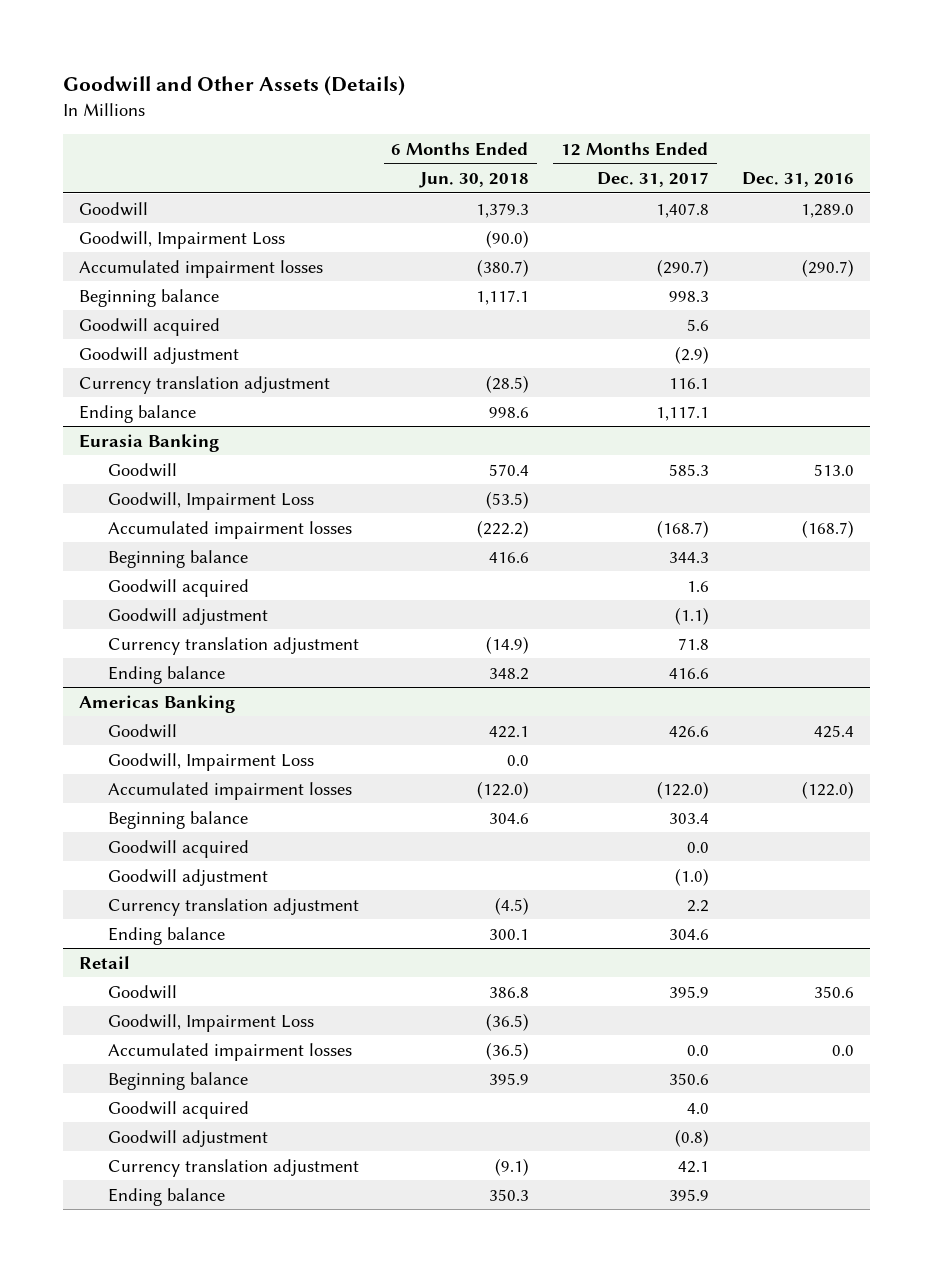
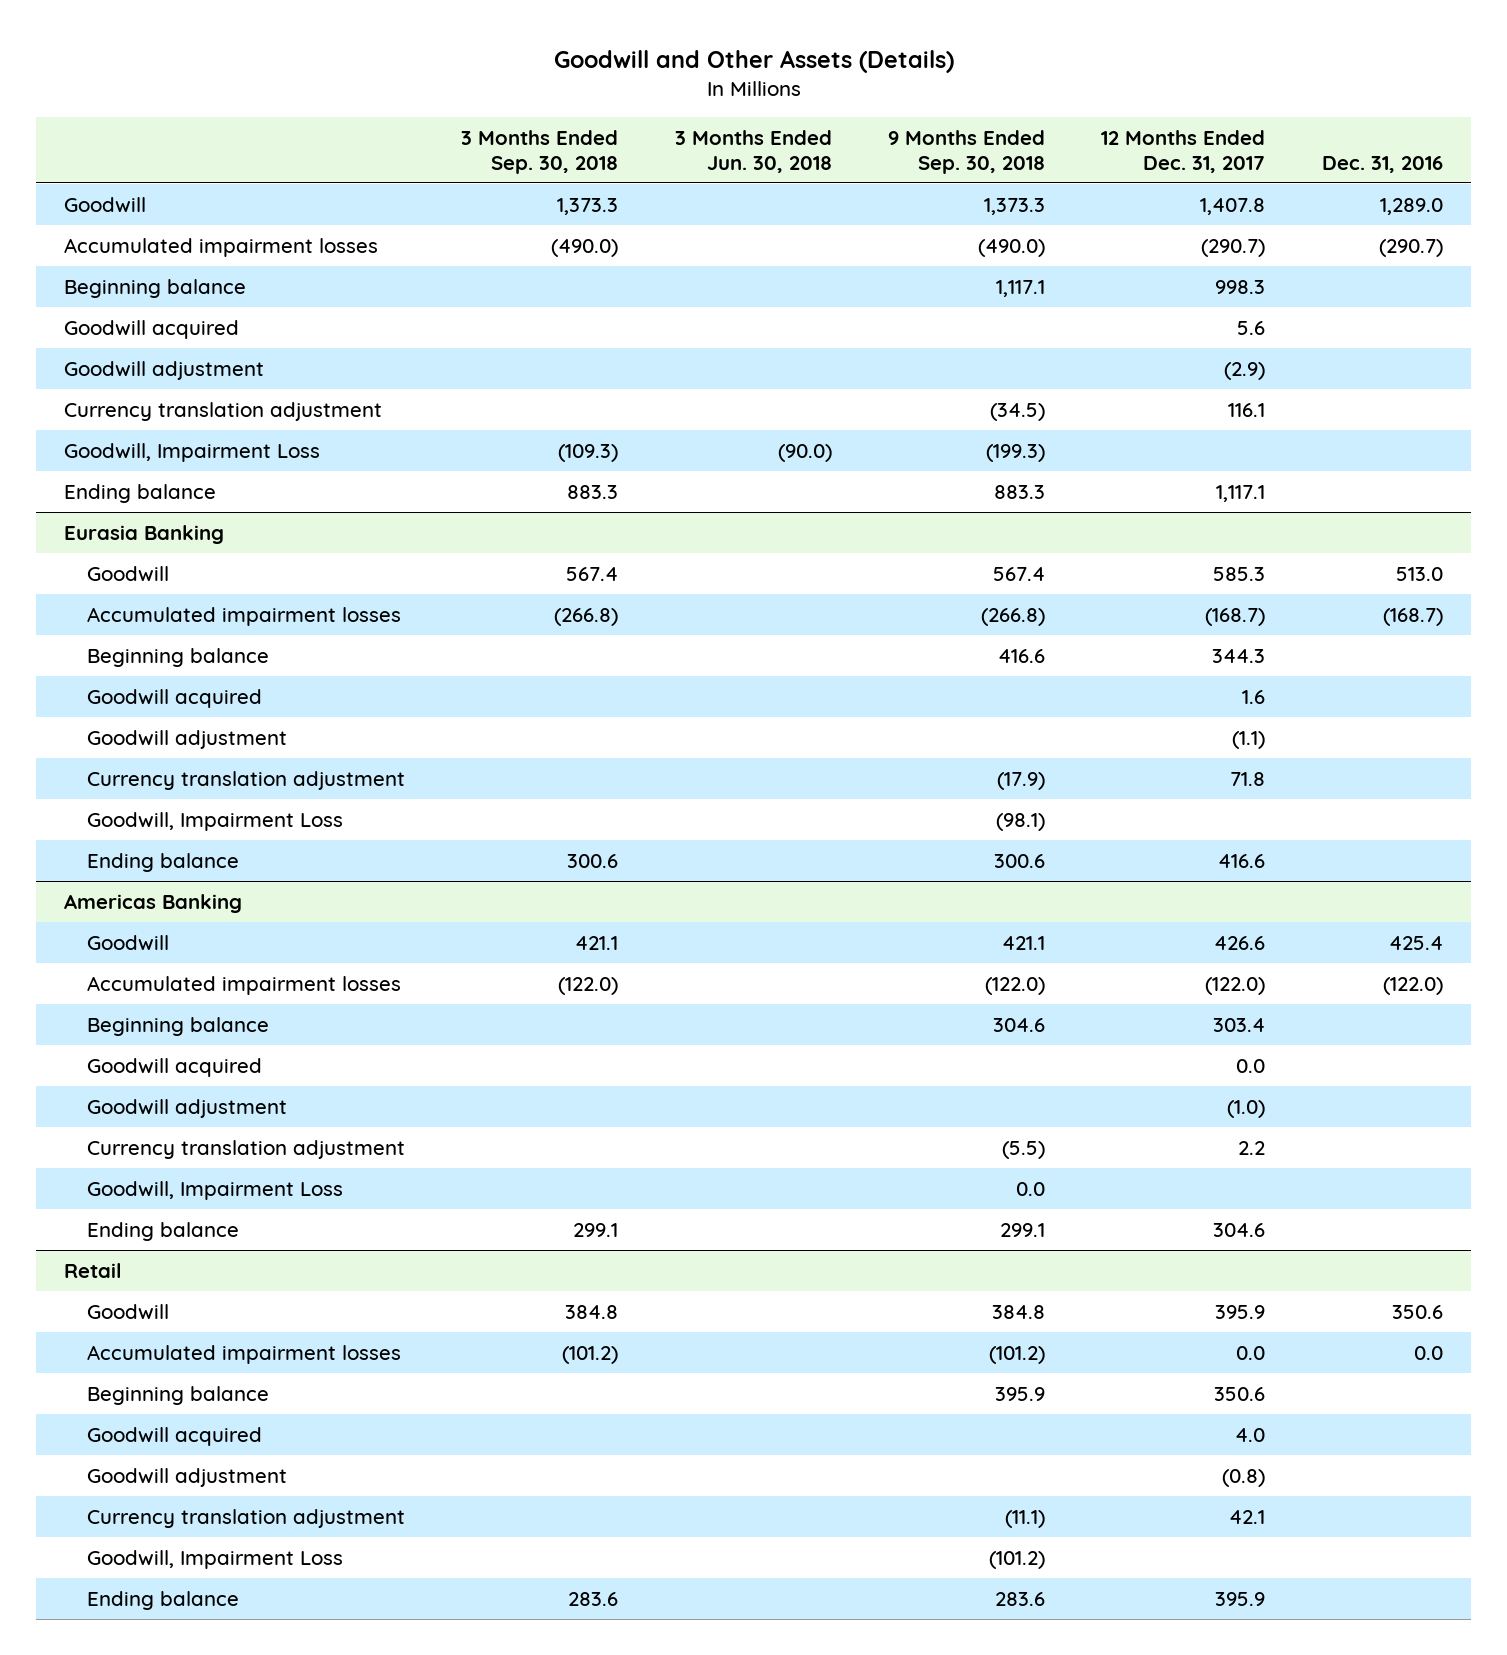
- | 6 Months Ended Jun. 30, 2018 | 12 Months Ended Dec. 31, 2017 | Dec. 31, 2016
+ | 3 Months Ended Sep. 30, 2018 | 3 Months Ended Jun. 30, 2018 | 9 Months Ended Sep. 30, 2018 | 12 Months Ended Dec. 31, 2017 | Dec. 31, 2016
moved down: Goodwill, Impairment Loss | (109.3) | (90.0) | (199.3) | |
@ Eurasia Banking
moved down: Goodwill, Impairment Loss | | | (98.1) | |
@ Americas Banking
moved down: Goodwill, Impairment Loss | | | 0.0 | |
@ Retail
moved down: Goodwill, Impairment Loss | | | (101.2) | |

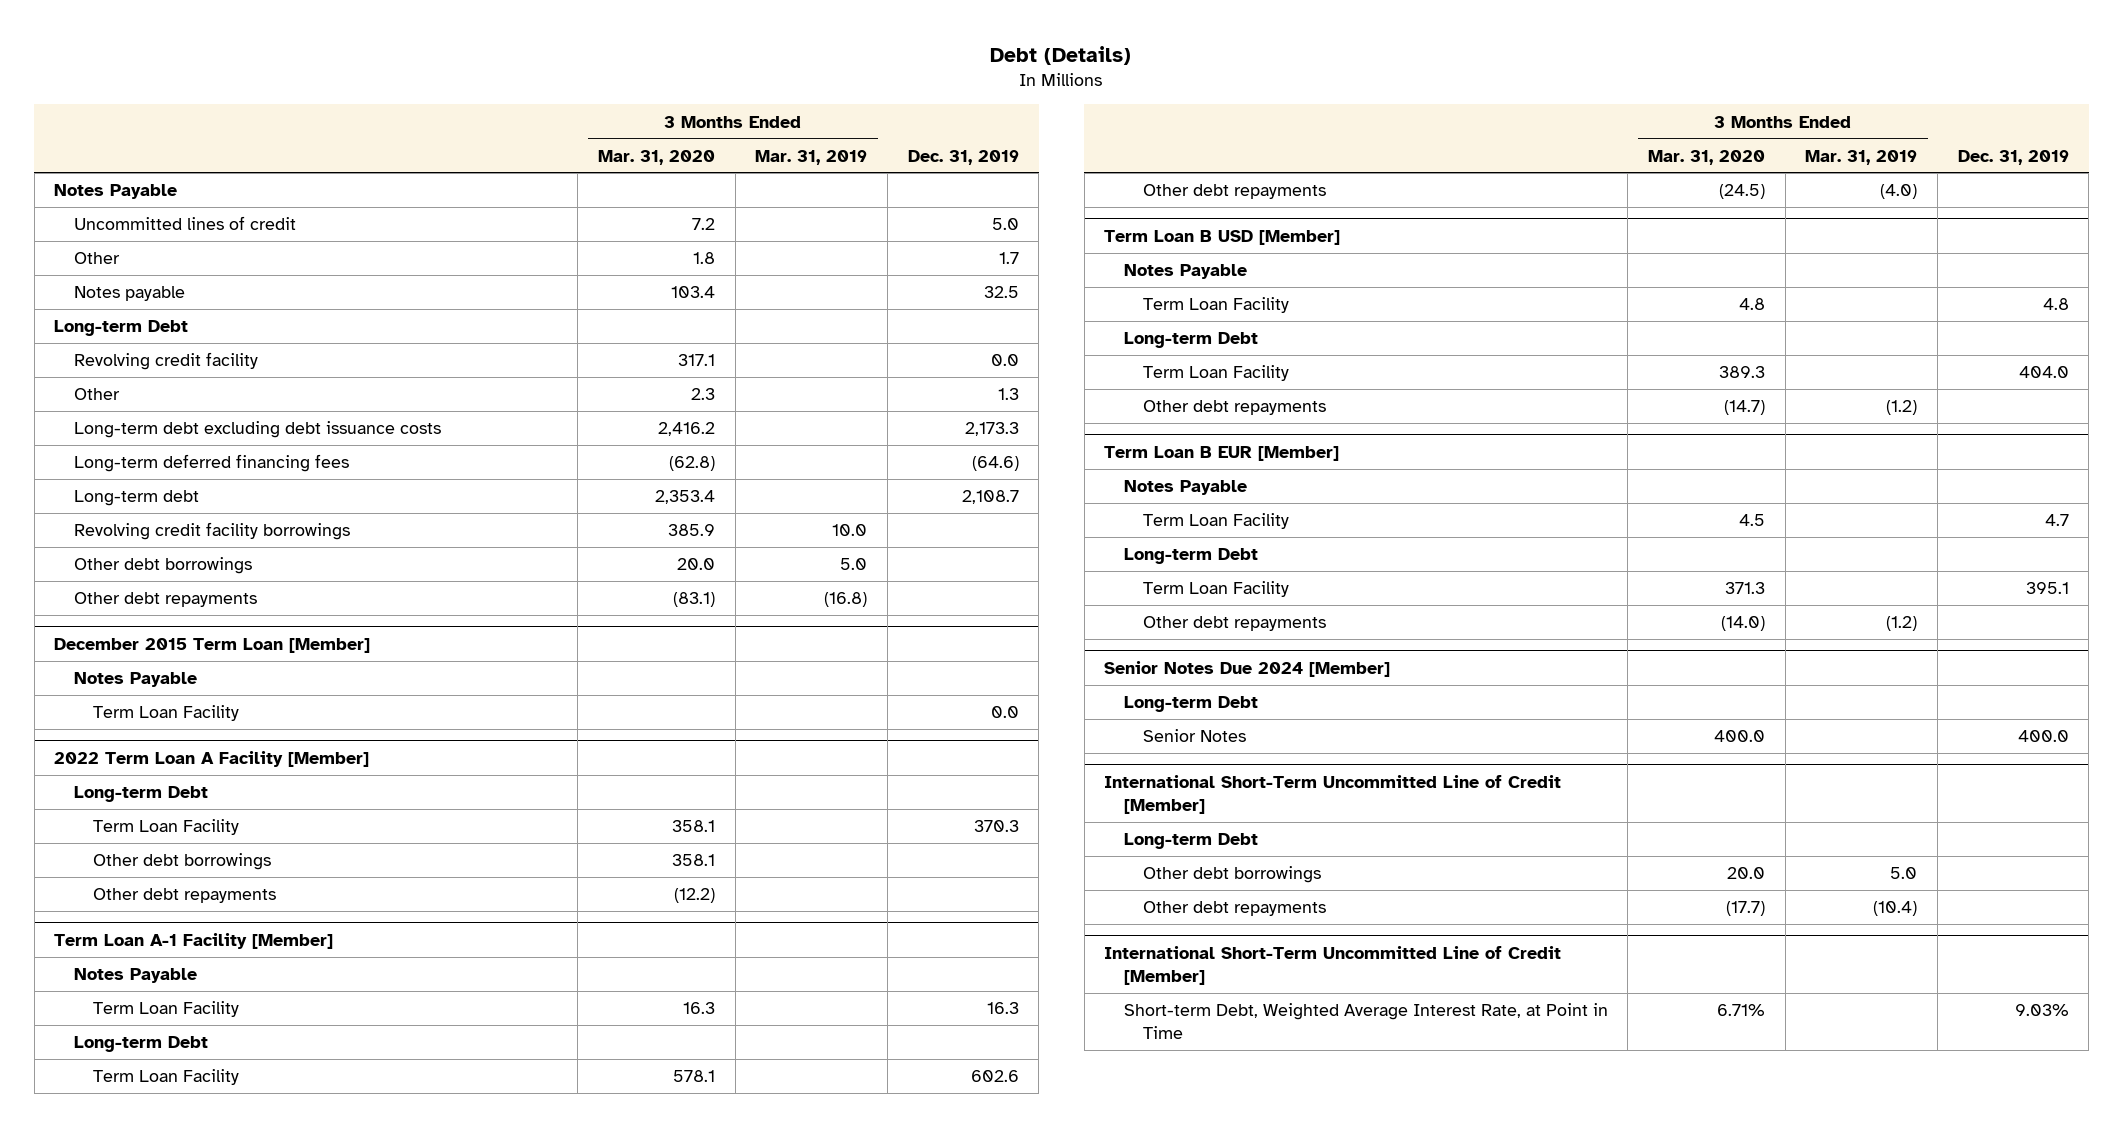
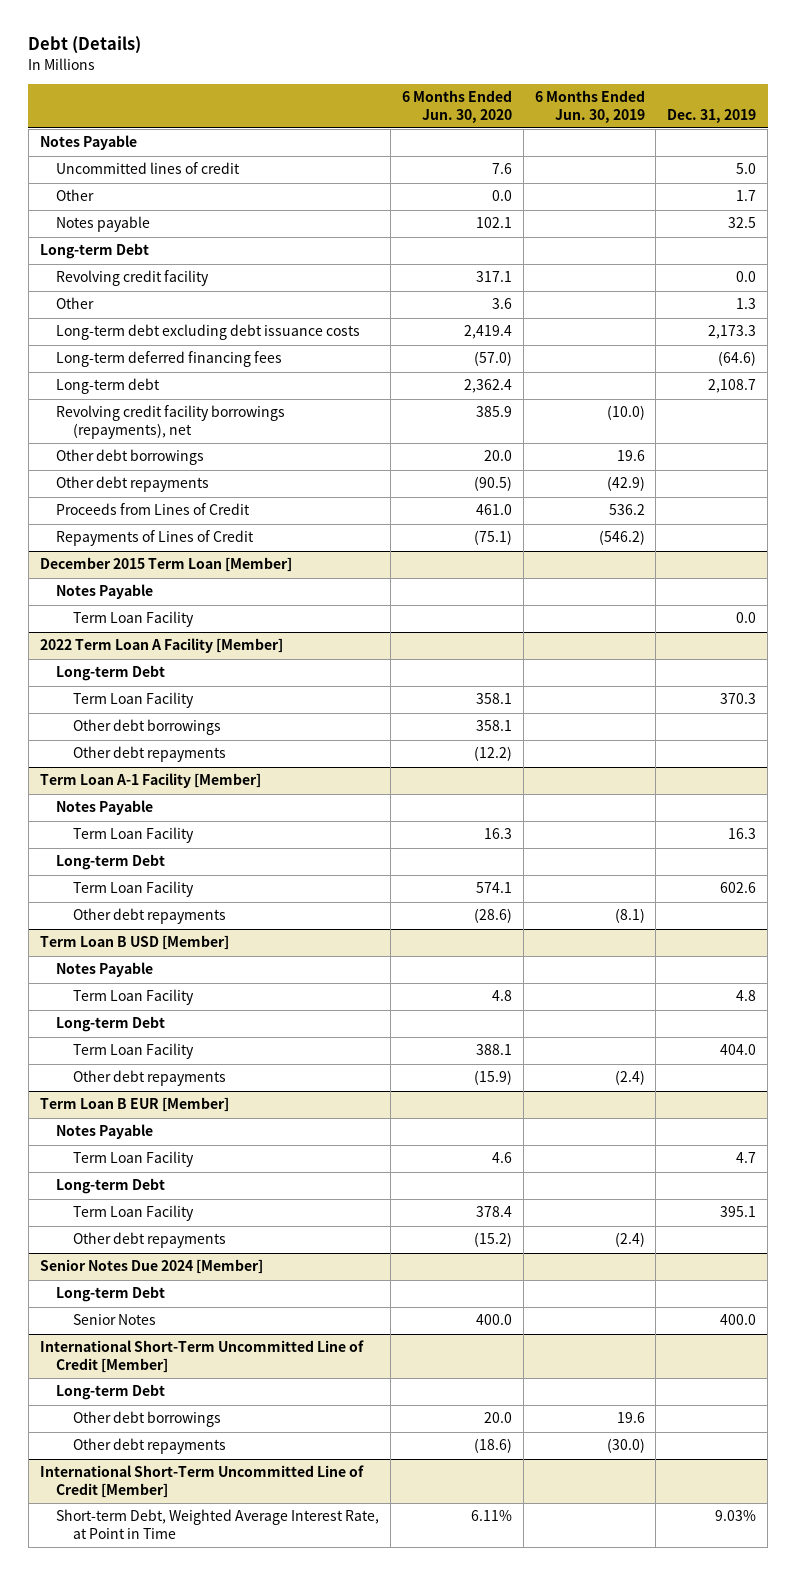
- | 3 Months Ended Mar. 31, 2020 | 3 Months Ended Mar. 31, 2019 | Dec. 31, 2019
+ | 6 Months Ended Jun. 30, 2020 | 6 Months Ended Jun. 30, 2019 | Dec. 31, 2019
- Revolving credit facility borrowings | 385.9 | 10.0 |
+ Revolving credit facility borrowings (repayments), net | 385.9 | (10.0) |
+ Proceeds from Lines of Credit | 461.0 | 536.2 |
+ Repayments of Lines of Credit | (75.1) | (546.2) |

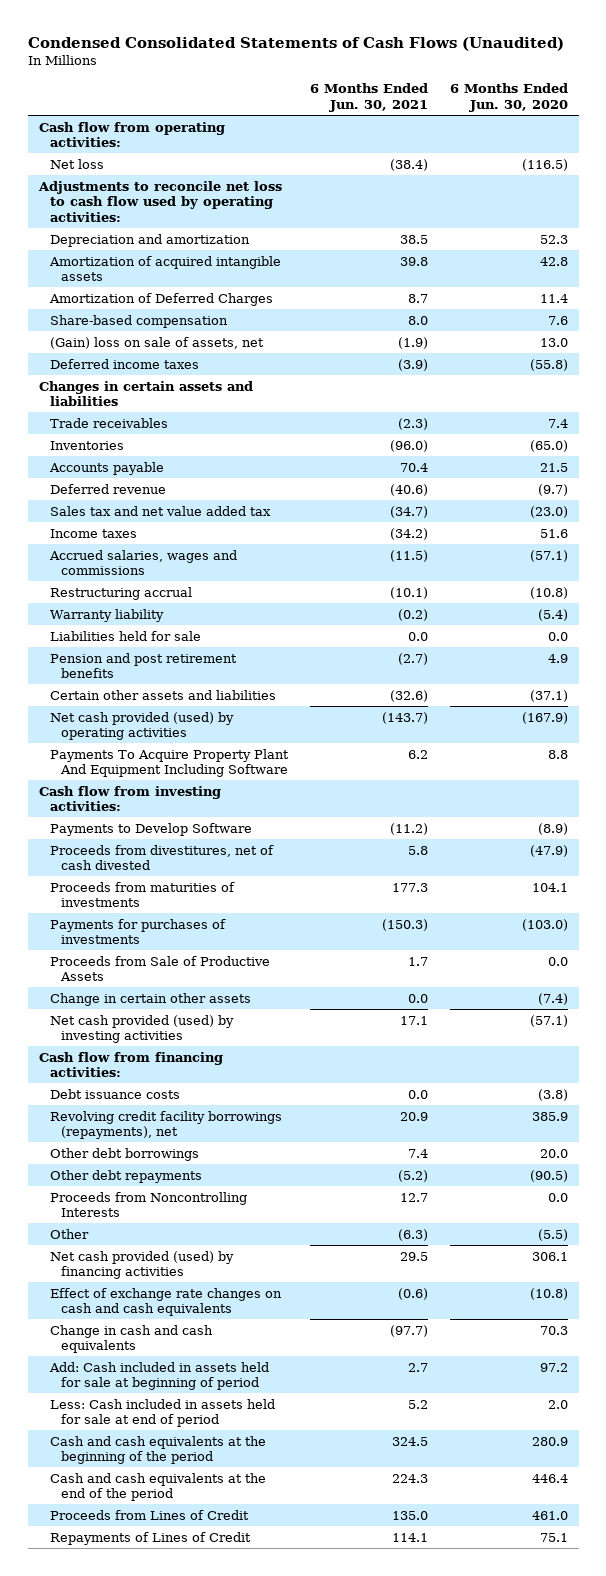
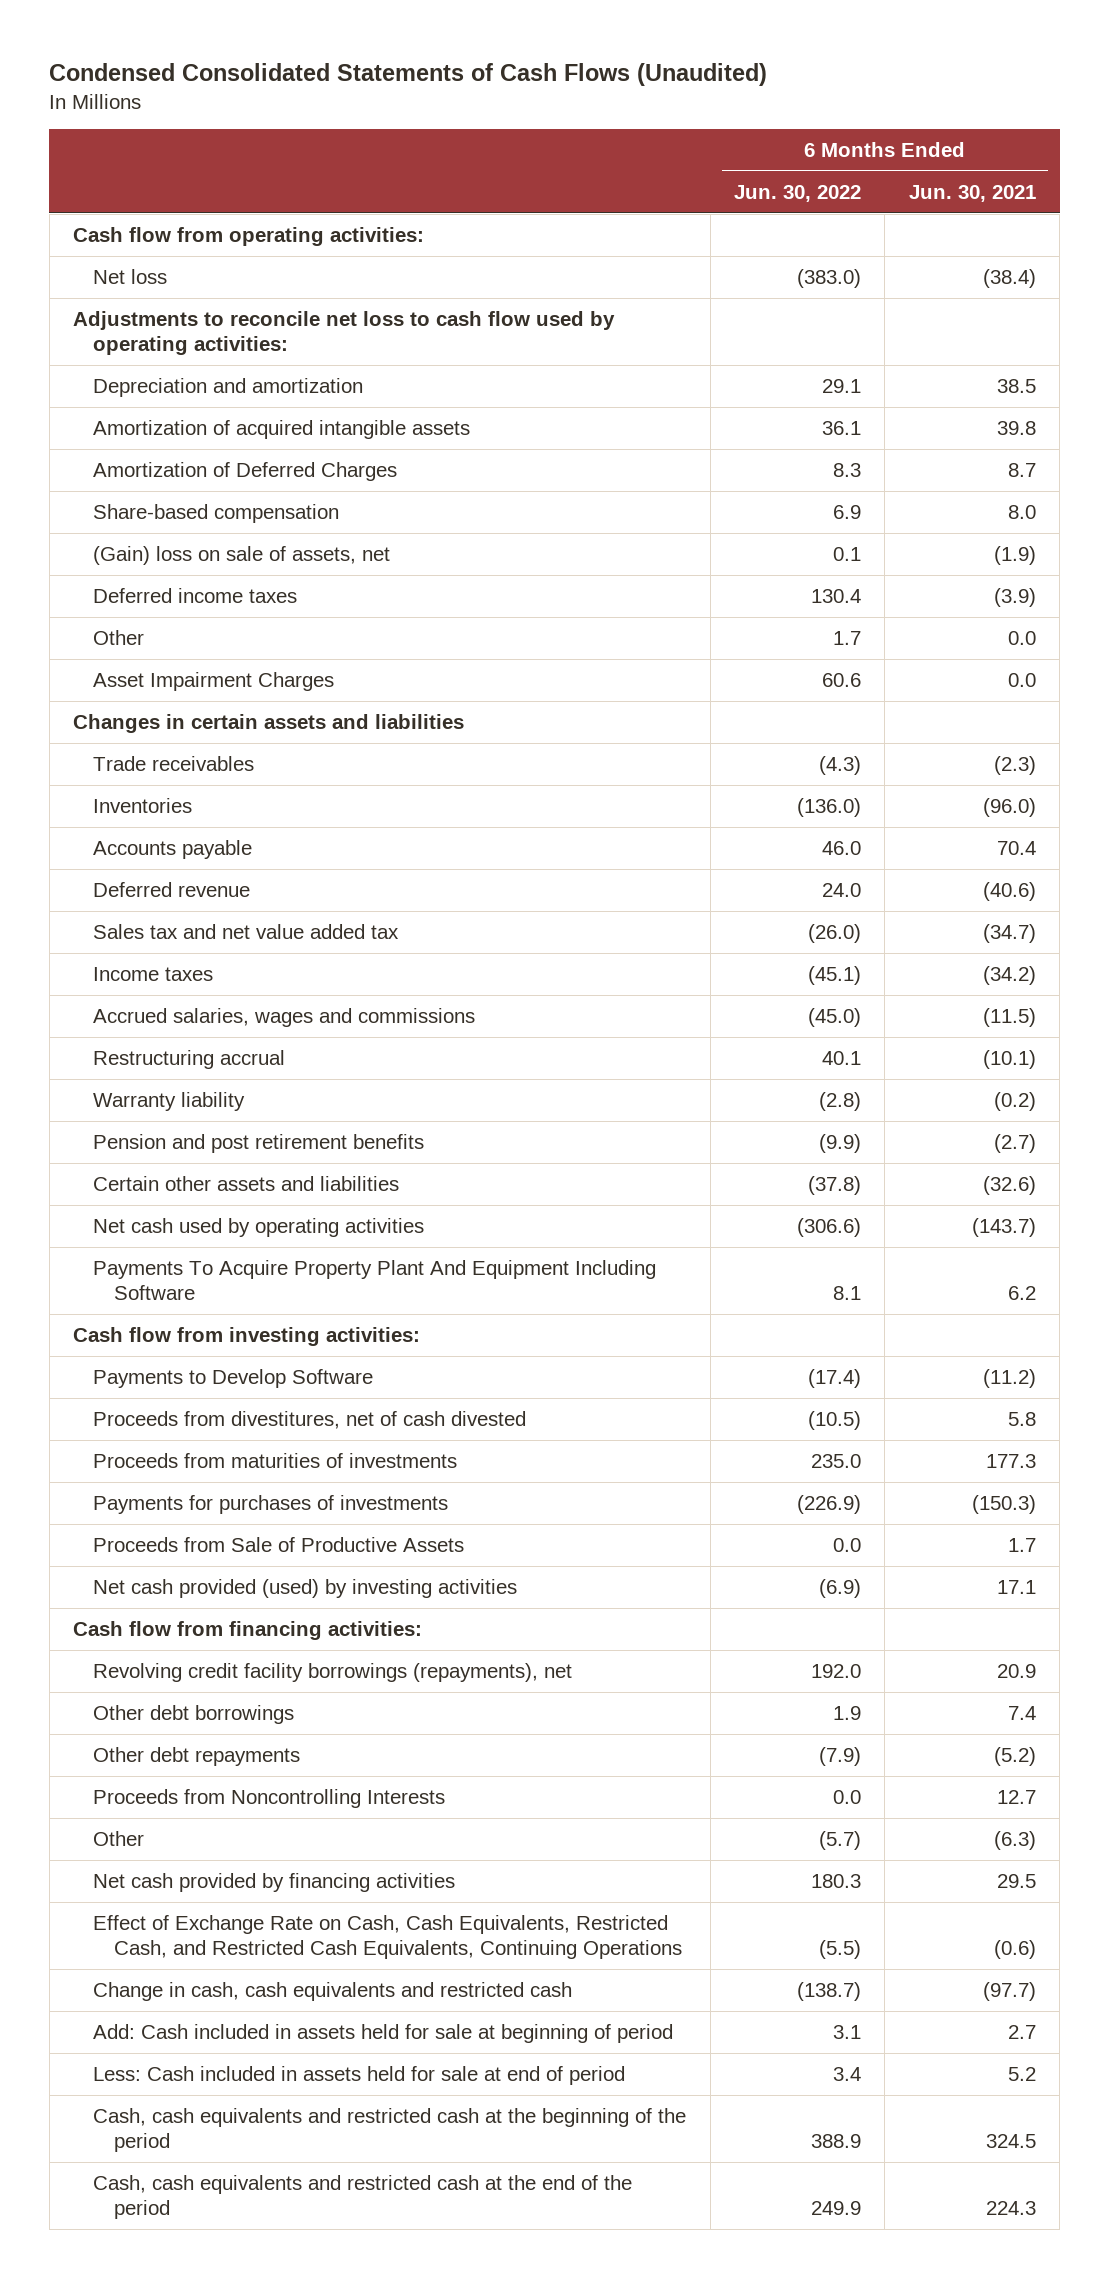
- | 6 Months Ended Jun. 30, 2021 | 6 Months Ended Jun. 30, 2020
+ | 6 Months Ended Jun. 30, 2022 | 6 Months Ended Jun. 30, 2021
+ Other | 1.7 | 0.0
+ Asset Impairment Charges | 60.6 | 0.0
- Liabilities held for sale | 0.0 | 0.0
- Net cash provided (used) by operating activities | (143.7) | (167.9)
+ Net cash used by operating activities | (306.6) | (143.7)
- Change in certain other assets | 0.0 | (7.4)
- Debt issuance costs | 0.0 | (3.8)
- Net cash provided (used) by financing activities | 29.5 | 306.1
- Effect of exchange rate changes on cash and cash equivalents | (0.6) | (10.8)
- Change in cash and cash equivalents | (97.7) | 70.3
+ Net cash provided by financing activities | 180.3 | 29.5
+ Effect of Exchange Rate on Cash, Cash Equivalents, Restricted Cash, and Restricted Cash Equivalents, Continuing Operations | (5.5) | (0.6)
+ Change in cash, cash equivalents and restricted cash | (138.7) | (97.7)
- Cash and cash equivalents at the beginning of the period | 324.5 | 280.9
- Cash and cash equivalents at the end of the period | 224.3 | 446.4
- Proceeds from Lines of Credit | 135.0 | 461.0
- Repayments of Lines of Credit | 114.1 | 75.1
+ Cash, cash equivalents and restricted cash at the beginning of the period | 388.9 | 324.5
+ Cash, cash equivalents and restricted cash at the end of the period | 249.9 | 224.3

